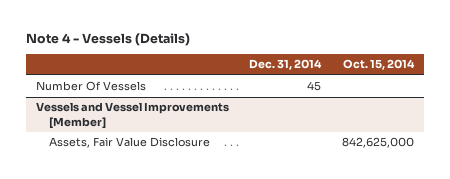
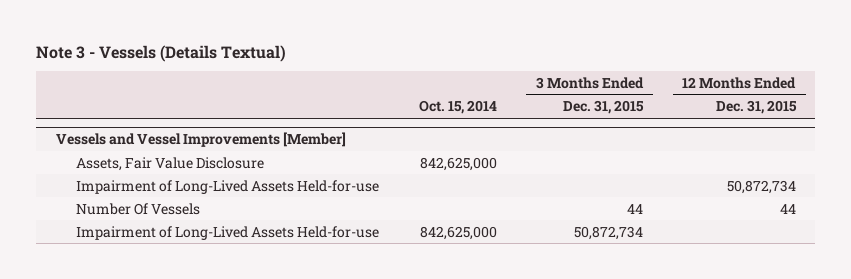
- Note 4 - Vessels (Details)
+ Note 3 - Vessels (Details Textual)
- | Dec. 31, 2014 | Oct. 15, 2014
+ | Oct. 15, 2014 | 3 Months Ended Dec. 31, 2015 | 12 Months Ended Dec. 31, 2015
- Number Of Vessels | 45 |
@ Vessels and Vessel Improvements [Member]
+ Impairment of Long-Lived Assets Held-for-use | | | 50,872,734
+ Number Of Vessels | | 44 | 44
+ Impairment of Long-Lived Assets Held-for-use | 842,625,000 | 50,872,734 |

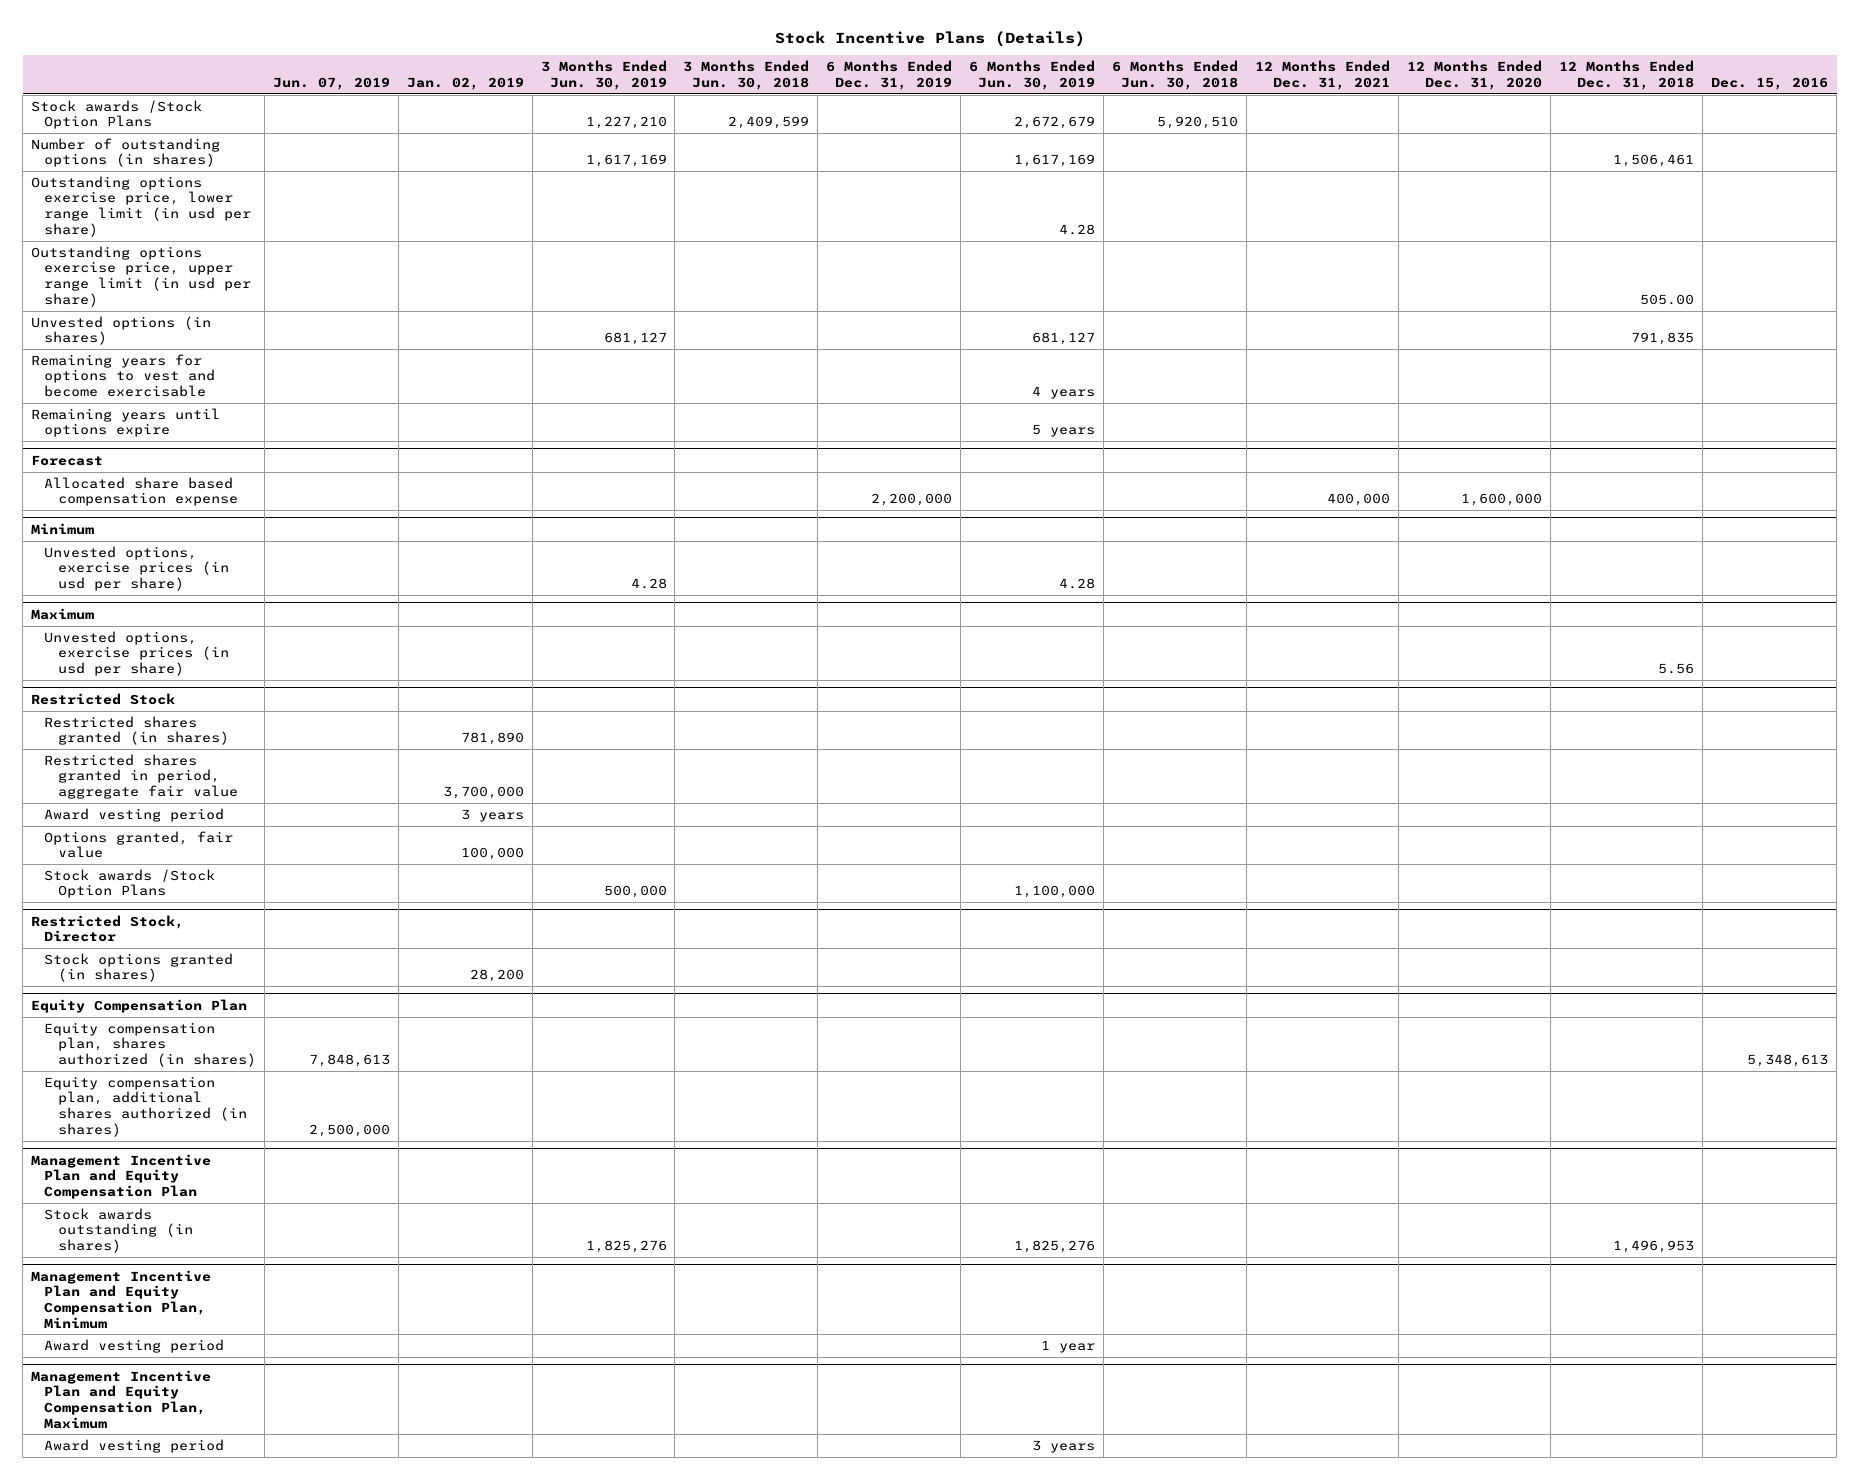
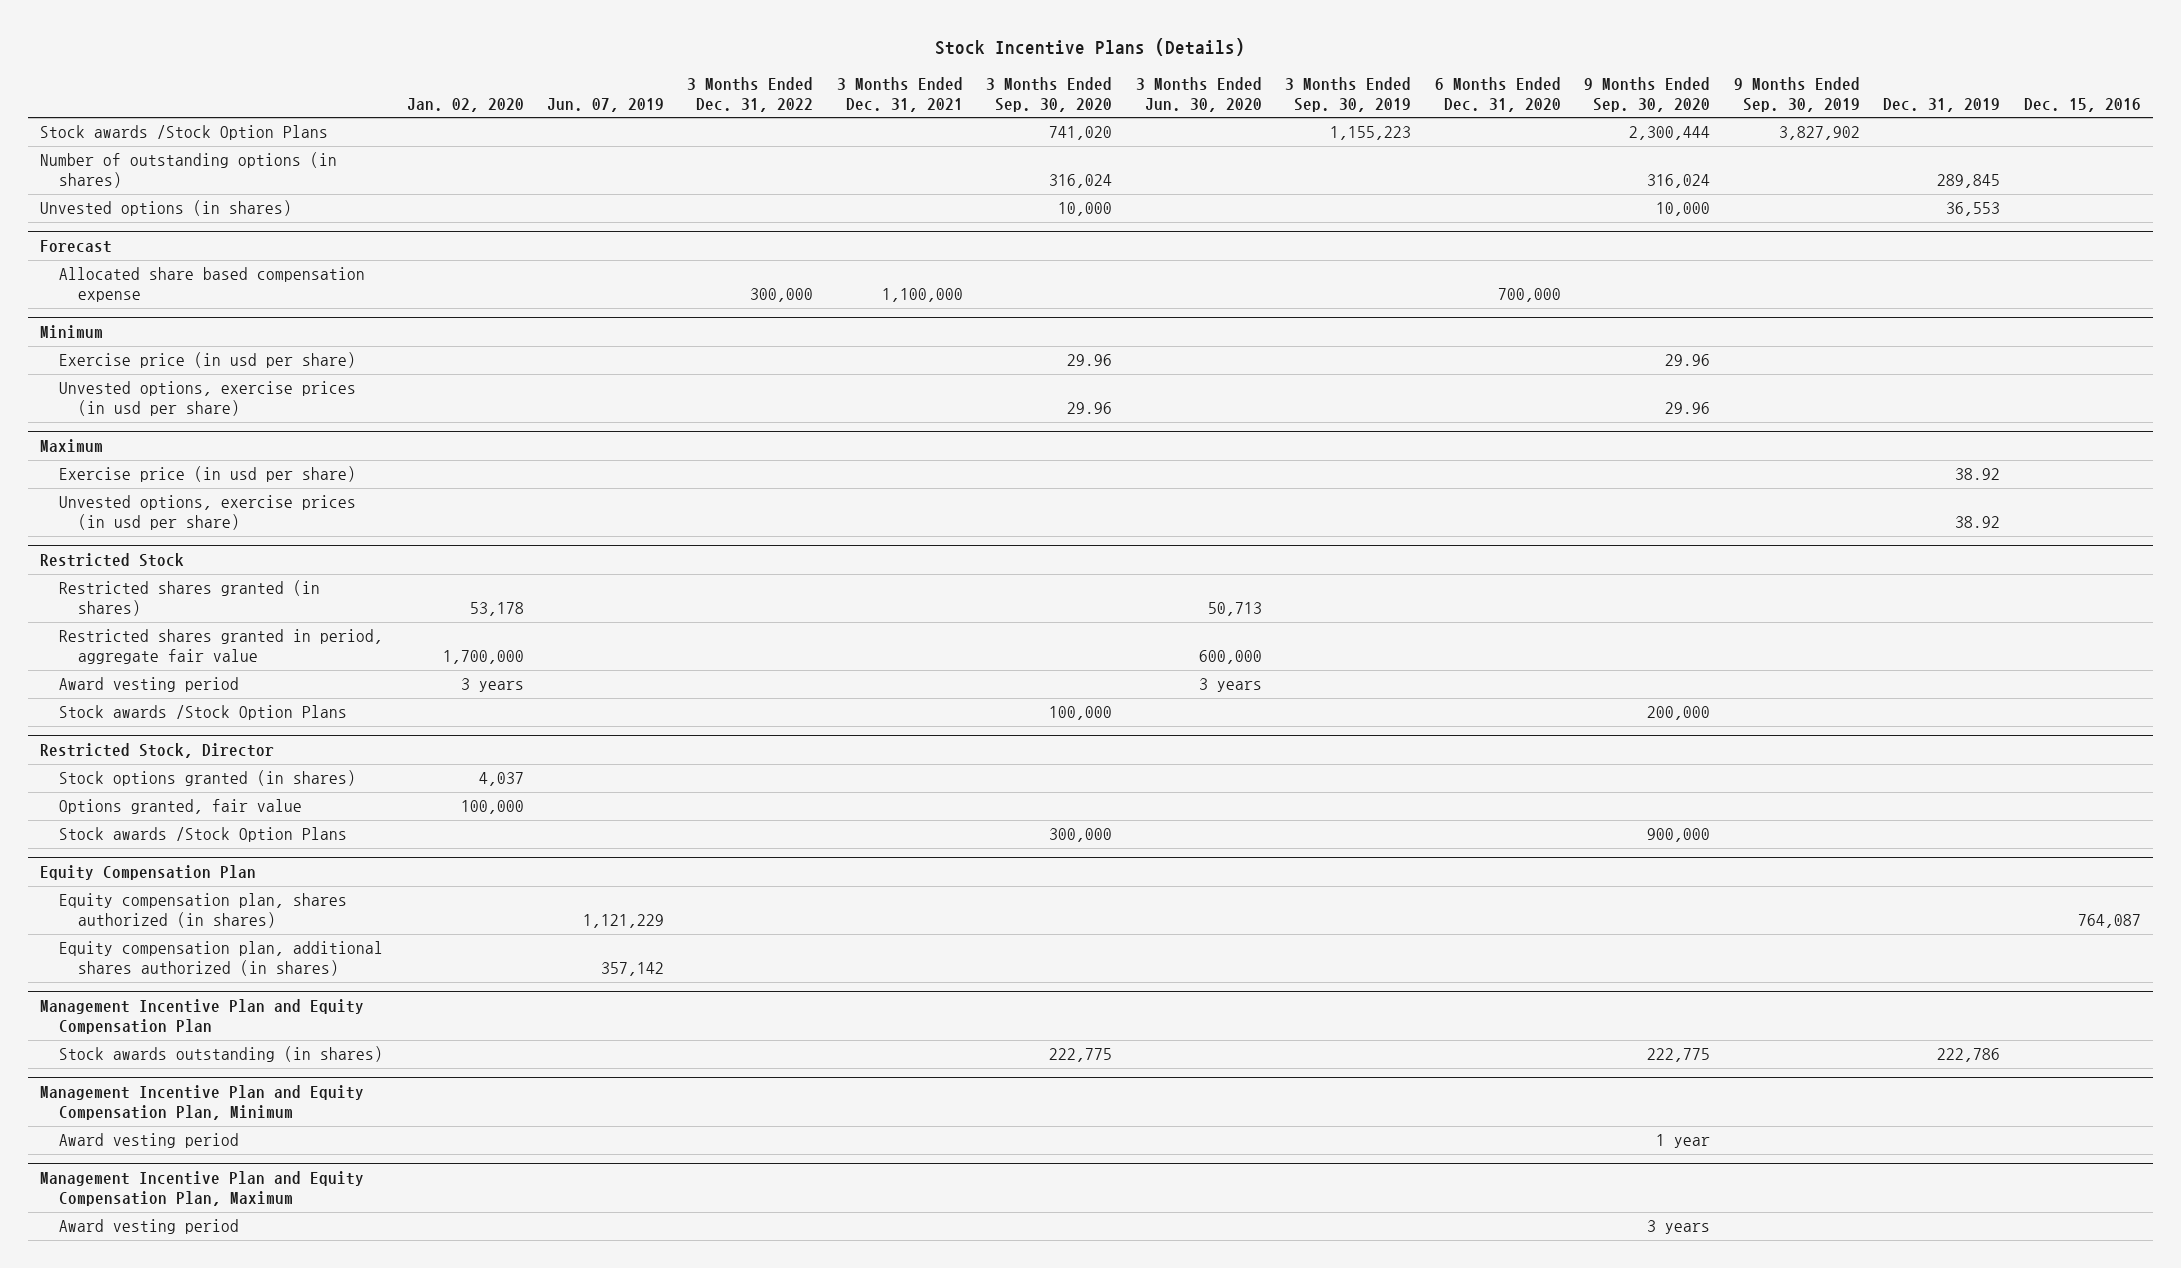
- | Jun. 07, 2019 | Jan. 02, 2019 | 3 Months Ended Jun. 30, 2019 | 3 Months Ended Jun. 30, 2018 | 6 Months Ended Dec. 31, 2019 | 6 Months Ended Jun. 30, 2019 | 6 Months Ended Jun. 30, 2018 | 12 Months Ended Dec. 31, 2021 | 12 Months Ended Dec. 31, 2020 | 12 Months Ended Dec. 31, 2018 | Dec. 15, 2016
+ | Jan. 02, 2020 | Jun. 07, 2019 | 3 Months Ended Dec. 31, 2022 | 3 Months Ended Dec. 31, 2021 | 3 Months Ended Sep. 30, 2020 | 3 Months Ended Jun. 30, 2020 | 3 Months Ended Sep. 30, 2019 | 6 Months Ended Dec. 31, 2020 | 9 Months Ended Sep. 30, 2020 | 9 Months Ended Sep. 30, 2019 | Dec. 31, 2019 | Dec. 15, 2016
- Outstanding options exercise price, lower range limit (in usd per share) | | | | | | 4.28 | | | | |
- Outstanding options exercise price, upper range limit (in usd per share) | | | | | | | | | | 505.00 |
- Remaining years for options to vest and become exercisable | | | | | | 4 years | | | | |
- Remaining years until options expire | | | | | | 5 years | | | | |
@ Minimum
+ Exercise price (in usd per share) | | | | | 29.96 | | | | 29.96 | | |
@ Maximum
+ Exercise price (in usd per share) | | | | | | | | | | | 38.92 |
@ Restricted Stock
- Options granted, fair value | | 100,000 | | | | | | | | |
@ Restricted Stock, Director
+ Options granted, fair value | 100,000 | | | | | | | | | | |
+ Stock awards /Stock Option Plans | | | | | 300,000 | | | | 900,000 | | |
@ Equity Compensation Plan
- Equity compensation plan, shares authorized (in shares) | 7,848,613 | | | | | | | | | | 5,348,613
- Equity compensation plan, additional shares authorized (in shares) | 2,500,000 | | | | | | | | | |
+ Equity compensation plan, shares authorized (in shares) | | 1,121,229 | | | | | | | | | | 764,087
+ Equity compensation plan, additional shares authorized (in shares) | | 357,142 | | | | | | | | | |

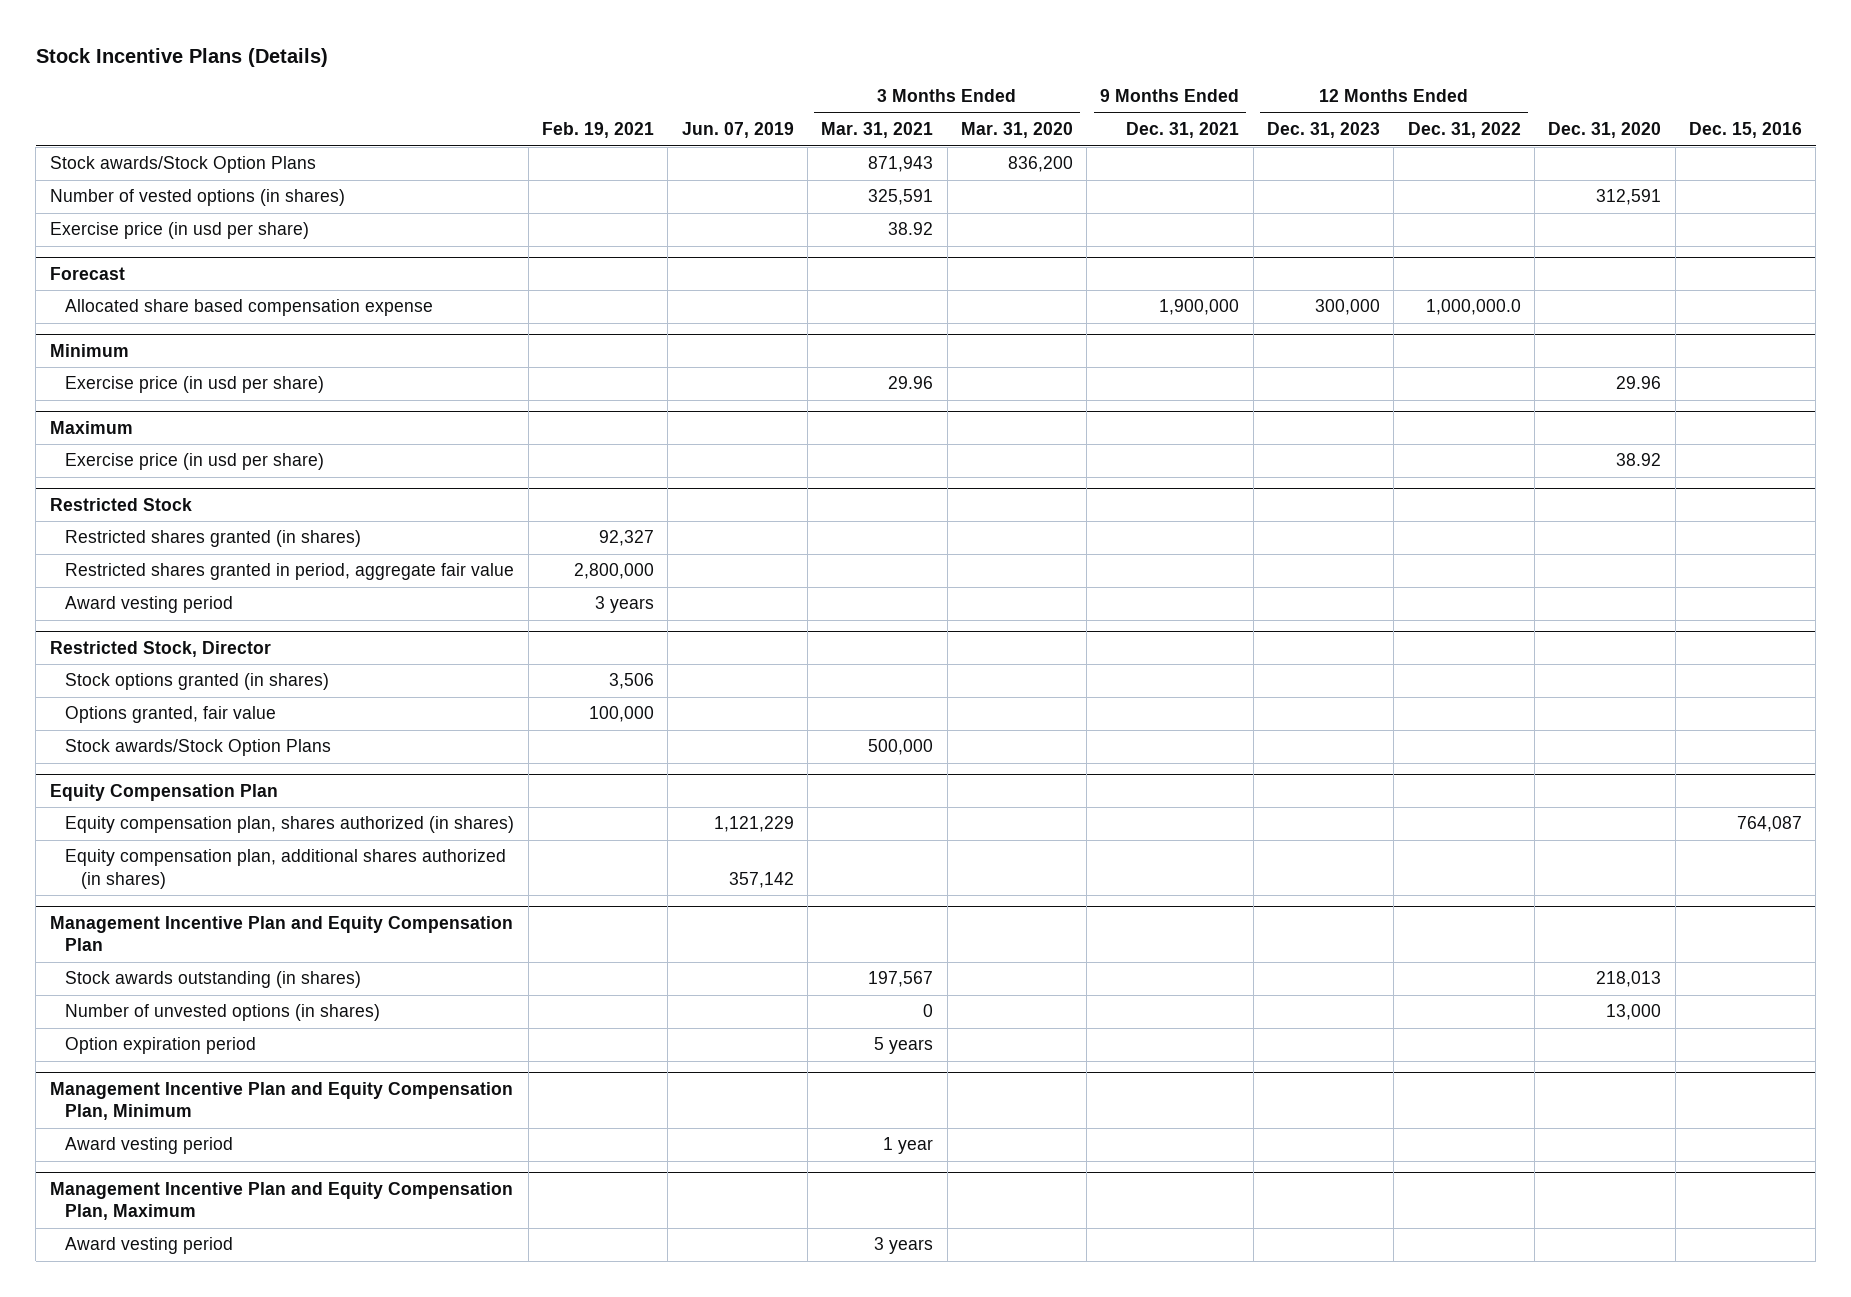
- | Jan. 02, 2020 | Jun. 07, 2019 | 3 Months Ended Dec. 31, 2022 | 3 Months Ended Dec. 31, 2021 | 3 Months Ended Sep. 30, 2020 | 3 Months Ended Jun. 30, 2020 | 3 Months Ended Sep. 30, 2019 | 6 Months Ended Dec. 31, 2020 | 9 Months Ended Sep. 30, 2020 | 9 Months Ended Sep. 30, 2019 | Dec. 31, 2019 | Dec. 15, 2016
+ | Feb. 19, 2021 | Jun. 07, 2019 | 3 Months Ended Mar. 31, 2021 | 3 Months Ended Mar. 31, 2020 | 9 Months Ended Dec. 31, 2021 | 12 Months Ended Dec. 31, 2023 | 12 Months Ended Dec. 31, 2022 | Dec. 31, 2020 | Dec. 15, 2016
- Stock awards /Stock Option Plans | | | | | 741,020 | | 1,155,223 | | 2,300,444 | 3,827,902 | |
- Number of outstanding options (in shares) | | | | | 316,024 | | | | 316,024 | | 289,845 |
- Unvested options (in shares) | | | | | 10,000 | | | | 10,000 | | 36,553 |
+ Stock awards/Stock Option Plans | | | 871,943 | 836,200 | | | | |
+ Number of vested options (in shares) | | | 325,591 | | | | | 312,591 |
+ Exercise price (in usd per share) | | | 38.92 | | | | | |
@ Minimum
- Unvested options, exercise prices (in usd per share) | | | | | 29.96 | | | | 29.96 | | |
@ Maximum
- Unvested options, exercise prices (in usd per share) | | | | | | | | | | | 38.92 |
@ Restricted Stock
- Stock awards /Stock Option Plans | | | | | 100,000 | | | | 200,000 | | |
@ Restricted Stock, Director
- Stock awards /Stock Option Plans | | | | | 300,000 | | | | 900,000 | | |
+ Stock awards/Stock Option Plans | | | 500,000 | | | | | |
@ Management Incentive Plan and Equity Compensation Plan
+ Number of unvested options (in shares) | | | 0 | | | | | 13,000 |
+ Option expiration period | | | 5 years | | | | | |

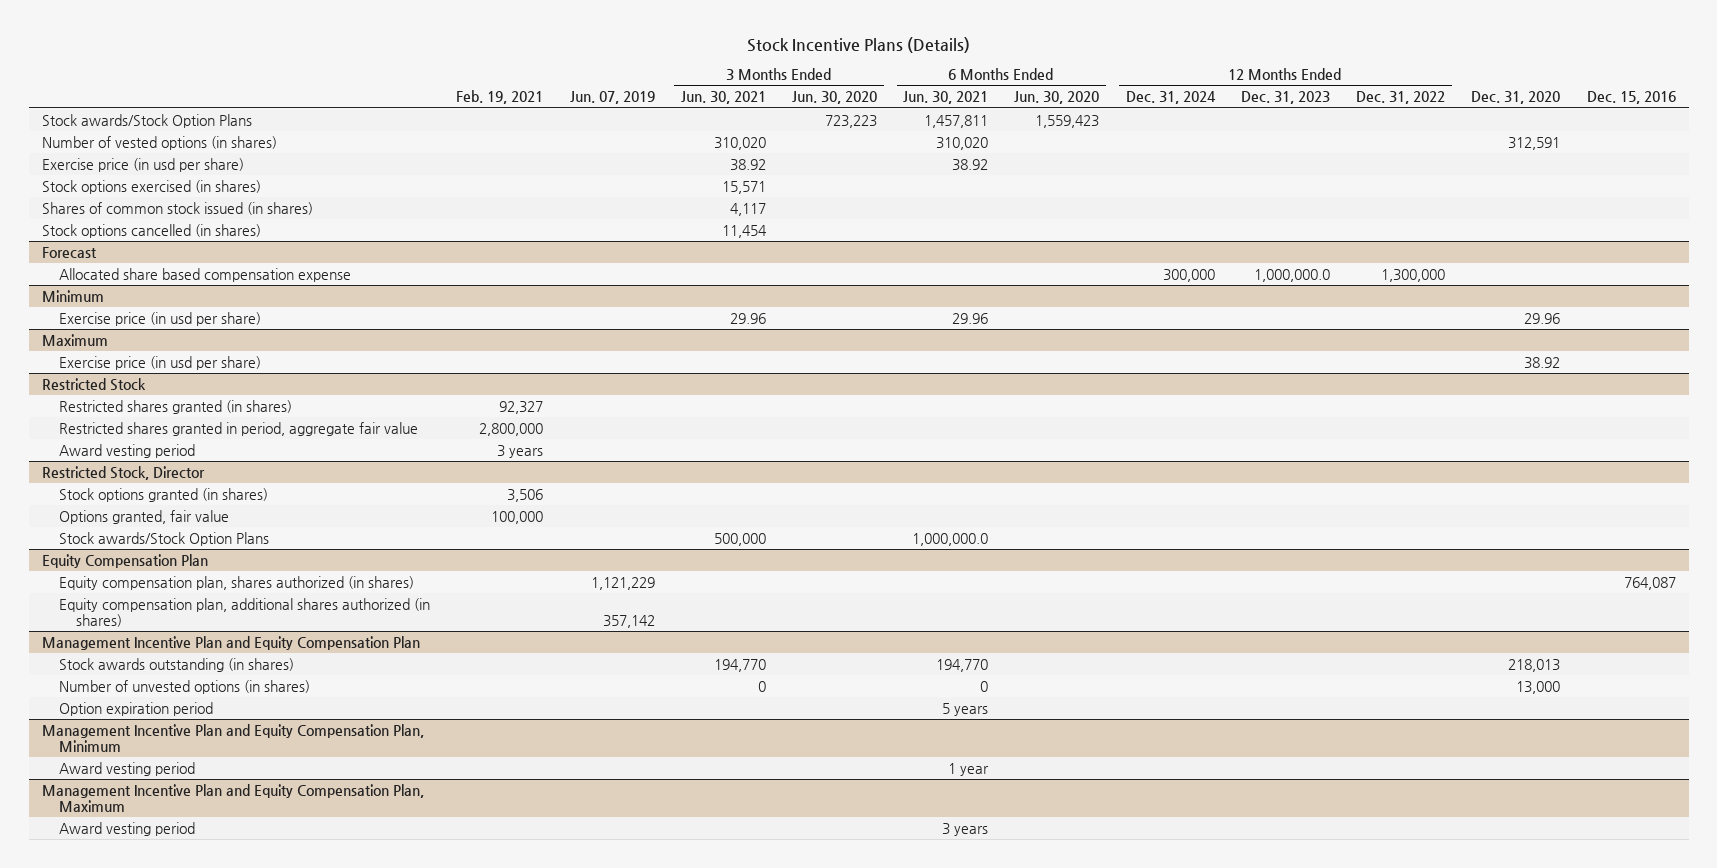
- | Feb. 19, 2021 | Jun. 07, 2019 | 3 Months Ended Mar. 31, 2021 | 3 Months Ended Mar. 31, 2020 | 9 Months Ended Dec. 31, 2021 | 12 Months Ended Dec. 31, 2023 | 12 Months Ended Dec. 31, 2022 | Dec. 31, 2020 | Dec. 15, 2016
+ | Feb. 19, 2021 | Jun. 07, 2019 | 3 Months Ended Jun. 30, 2021 | 3 Months Ended Jun. 30, 2020 | 6 Months Ended Jun. 30, 2021 | 6 Months Ended Jun. 30, 2020 | 12 Months Ended Dec. 31, 2024 | 12 Months Ended Dec. 31, 2023 | 12 Months Ended Dec. 31, 2022 | Dec. 31, 2020 | Dec. 15, 2016
+ Stock options exercised (in shares) | | | 15,571 | | | | | | | |
+ Shares of common stock issued (in shares) | | | 4,117 | | | | | | | |
+ Stock options cancelled (in shares) | | | 11,454 | | | | | | | |
@ Forecast
- Allocated share based compensation expense | | | | | 1,900,000 | 300,000 | 1,000,000.0 | |
+ Allocated share based compensation expense | | | | | | | 300,000 | 1,000,000.0 | 1,300,000 | |

